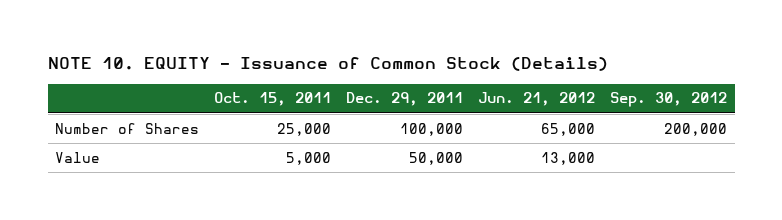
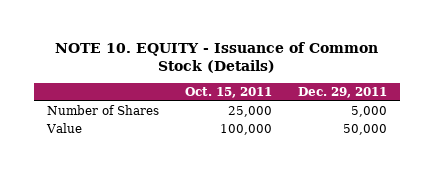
- | Oct. 15, 2011 | Dec. 29, 2011 | Jun. 21, 2012 | Sep. 30, 2012
+ | Oct. 15, 2011 | Dec. 29, 2011
- Number of Shares | 25,000 | 100,000 | 65,000 | 200,000
- Value | 5,000 | 50,000 | 13,000 |
+ Number of Shares | 25,000 | 5,000
+ Value | 100,000 | 50,000

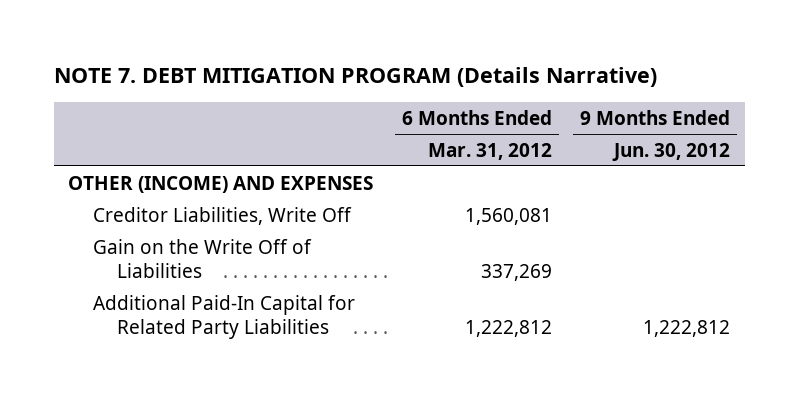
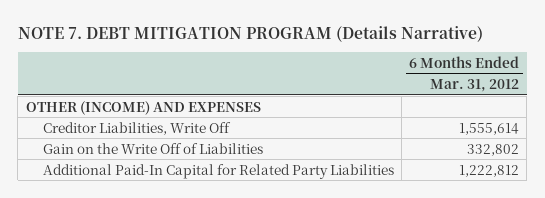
- | 6 Months Ended Mar. 31, 2012 | 9 Months Ended Jun. 30, 2012
+ | 6 Months Ended Mar. 31, 2012
- Creditor Liabilities, Write Off | 1,560,081 |
- Gain on the Write Off of Liabilities | 337,269 |
+ Creditor Liabilities, Write Off | 1,555,614
+ Gain on the Write Off of Liabilities | 332,802

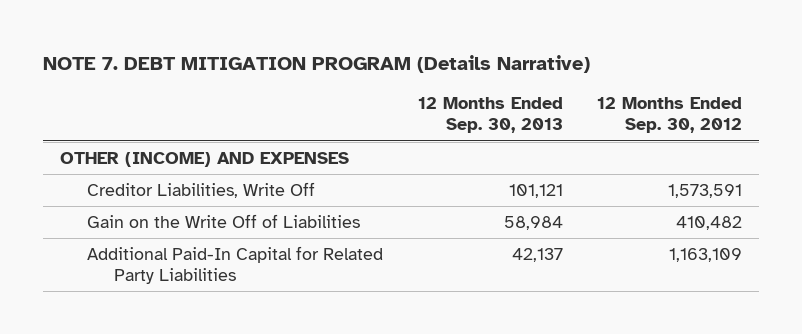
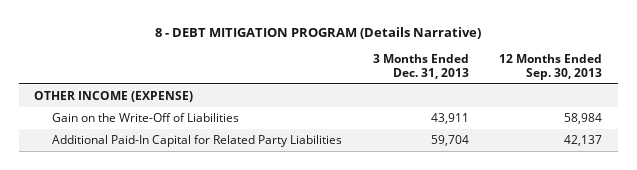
- NOTE 7. DEBT MITIGATION PROGRAM (Details Narrative)
+ 8 - DEBT MITIGATION PROGRAM (Details Narrative)
- | 12 Months Ended Sep. 30, 2013 | 12 Months Ended Sep. 30, 2012
+ | 3 Months Ended Dec. 31, 2013 | 12 Months Ended Sep. 30, 2013
- OTHER (INCOME) AND EXPENSES
- Creditor Liabilities, Write Off | 101,121 | 1,573,591
- Gain on the Write Off of Liabilities | 58,984 | 410,482
+ OTHER INCOME (EXPENSE)
+ Gain on the Write-Off of Liabilities | 43,911 | 58,984

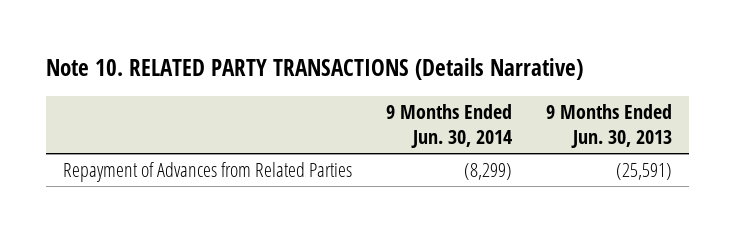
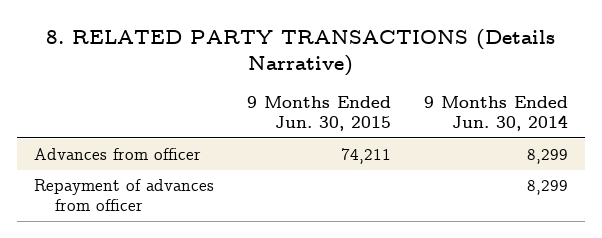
- Note 10. RELATED PARTY TRANSACTIONS (Details Narrative)
+ 8. RELATED PARTY TRANSACTIONS (Details Narrative)
- | 9 Months Ended Jun. 30, 2014 | 9 Months Ended Jun. 30, 2013
+ | 9 Months Ended Jun. 30, 2015 | 9 Months Ended Jun. 30, 2014
- Repayment of Advances from Related Parties | (8,299) | (25,591)
+ Advances from officer | 74,211 | 8,299
+ Repayment of advances from officer | | 8,299

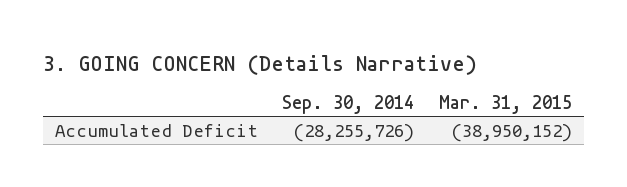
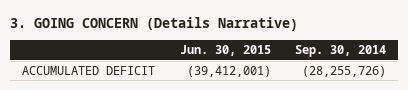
- | Sep. 30, 2014 | Mar. 31, 2015
+ | Jun. 30, 2015 | Sep. 30, 2014
- Accumulated Deficit | (28,255,726) | (38,950,152)
+ ACCUMULATED DEFICIT | (39,412,001) | (28,255,726)

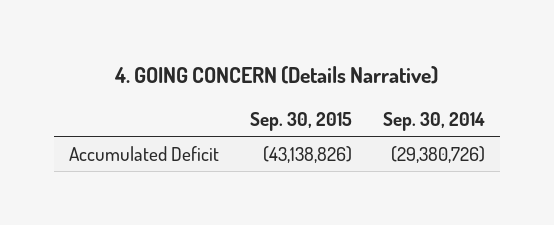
- 3. GOING CONCERN (Details Narrative)
+ 4. GOING CONCERN (Details Narrative)
- | Jun. 30, 2015 | Sep. 30, 2014
+ | Sep. 30, 2015 | Sep. 30, 2014
- ACCUMULATED DEFICIT | (39,412,001) | (28,255,726)
+ Accumulated Deficit | (43,138,826) | (29,380,726)

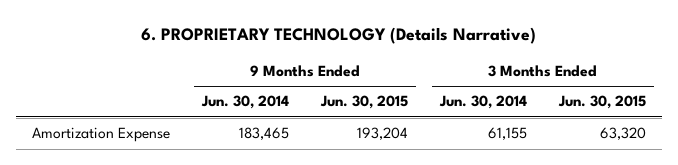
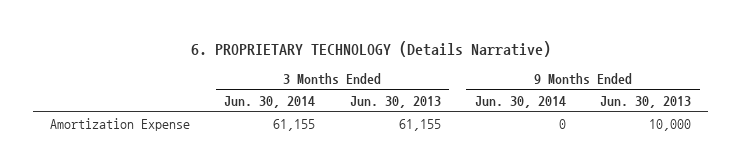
- | 9 Months Ended Jun. 30, 2014 | 9 Months Ended Jun. 30, 2015 | 3 Months Ended Jun. 30, 2014 | 3 Months Ended Jun. 30, 2015
+ | 3 Months Ended Jun. 30, 2014 | 3 Months Ended Jun. 30, 2013 | 9 Months Ended Jun. 30, 2014 | 9 Months Ended Jun. 30, 2013
- Amortization Expense | 183,465 | 193,204 | 61,155 | 63,320
+ Amortization Expense | 61,155 | 61,155 | 0 | 10,000

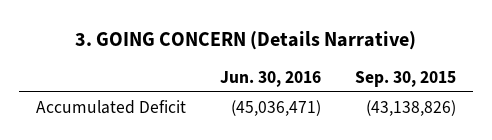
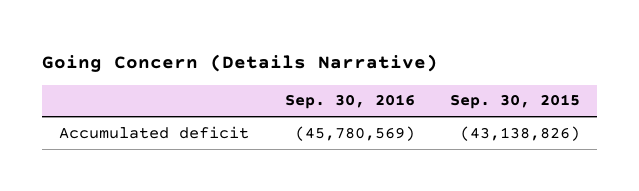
- 3. GOING CONCERN (Details Narrative)
+ Going Concern (Details Narrative)
- | Jun. 30, 2016 | Sep. 30, 2015
+ | Sep. 30, 2016 | Sep. 30, 2015
- Accumulated Deficit | (45,036,471) | (43,138,826)
+ Accumulated deficit | (45,780,569) | (43,138,826)

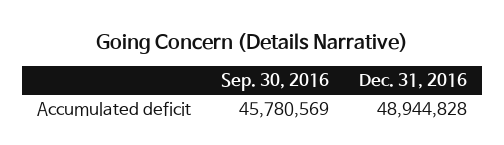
- | Sep. 30, 2016 | Sep. 30, 2015
+ | Sep. 30, 2016 | Dec. 31, 2016
- Accumulated deficit | (45,780,569) | (43,138,826)
+ Accumulated deficit | 45,780,569 | 48,944,828

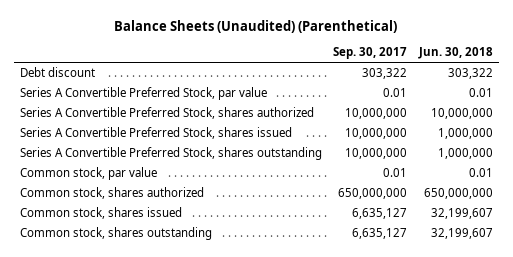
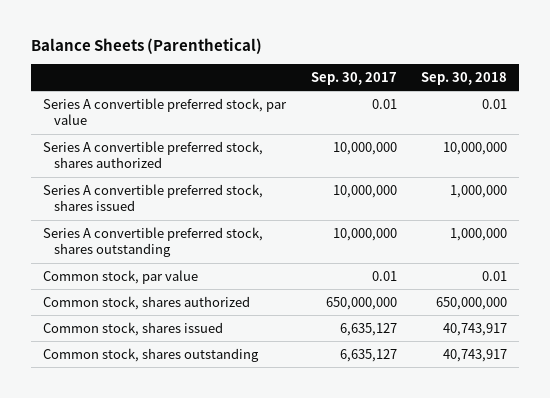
- Balance Sheets (Unaudited) (Parenthetical)
+ Balance Sheets (Parenthetical)
- | Sep. 30, 2017 | Jun. 30, 2018
+ | Sep. 30, 2017 | Sep. 30, 2018
- Debt discount | 303,322 | 303,322
- Series A Convertible Preferred Stock, par value | 0.01 | 0.01
- Series A Convertible Preferred Stock, shares authorized | 10,000,000 | 10,000,000
- Series A Convertible Preferred Stock, shares issued | 10,000,000 | 1,000,000
- Series A Convertible Preferred Stock, shares outstanding | 10,000,000 | 1,000,000
+ Series A convertible preferred stock, par value | 0.01 | 0.01
+ Series A convertible preferred stock, shares authorized | 10,000,000 | 10,000,000
+ Series A convertible preferred stock, shares issued | 10,000,000 | 1,000,000
+ Series A convertible preferred stock, shares outstanding | 10,000,000 | 1,000,000

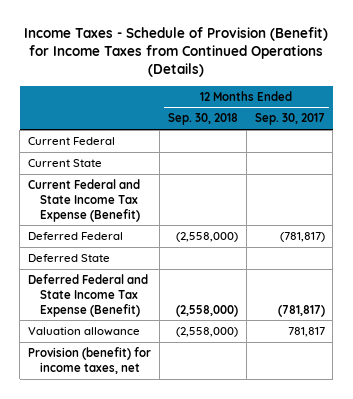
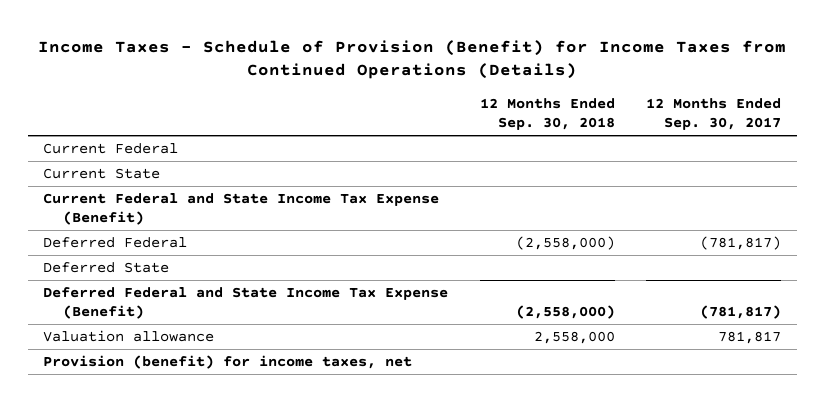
- Valuation allowance | (2,558,000) | 781,817
+ Valuation allowance | 2,558,000 | 781,817

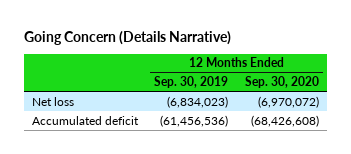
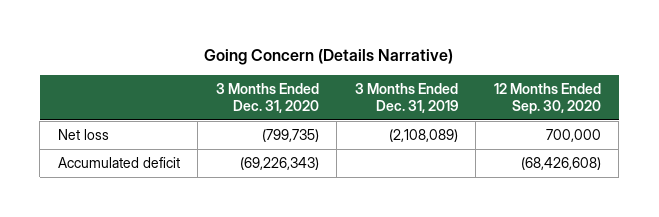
- | 12 Months Ended Sep. 30, 2019 | 12 Months Ended Sep. 30, 2020
+ | 3 Months Ended Dec. 31, 2020 | 3 Months Ended Dec. 31, 2019 | 12 Months Ended Sep. 30, 2020
- Net loss | (6,834,023) | (6,970,072)
+ Net loss | (799,735) | (2,108,089) | 700,000

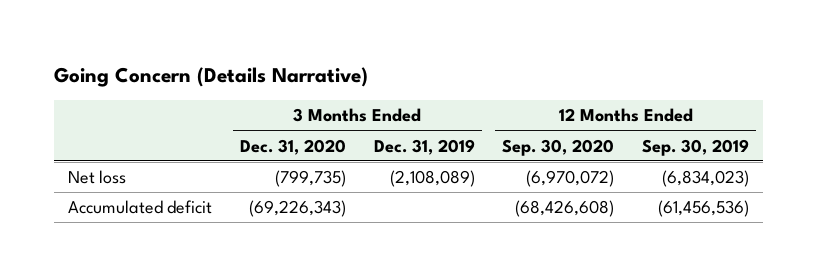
- | 3 Months Ended Dec. 31, 2020 | 3 Months Ended Dec. 31, 2019 | 12 Months Ended Sep. 30, 2020
+ | 3 Months Ended Dec. 31, 2020 | 3 Months Ended Dec. 31, 2019 | 12 Months Ended Sep. 30, 2020 | 12 Months Ended Sep. 30, 2019
- Net loss | (799,735) | (2,108,089) | 700,000
+ Net loss | (799,735) | (2,108,089) | (6,970,072) | (6,834,023)

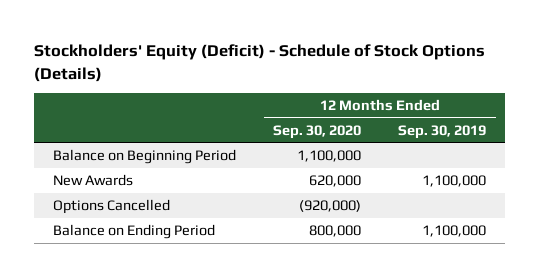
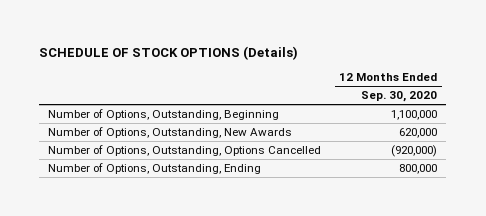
- Stockholders' Equity (Deficit) - Schedule of Stock Options (Details)
+ SCHEDULE OF STOCK OPTIONS (Details)
- | 12 Months Ended Sep. 30, 2020 | 12 Months Ended Sep. 30, 2019
+ | 12 Months Ended Sep. 30, 2020
- Balance on Beginning Period | 1,100,000 |
- New Awards | 620,000 | 1,100,000
- Options Cancelled | (920,000) |
- Balance on Ending Period | 800,000 | 1,100,000
+ Number of Options, Outstanding, Beginning | 1,100,000
+ Number of Options, Outstanding, New Awards | 620,000
+ Number of Options, Outstanding, Options Cancelled | (920,000)
+ Number of Options, Outstanding, Ending | 800,000

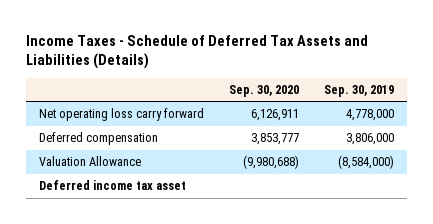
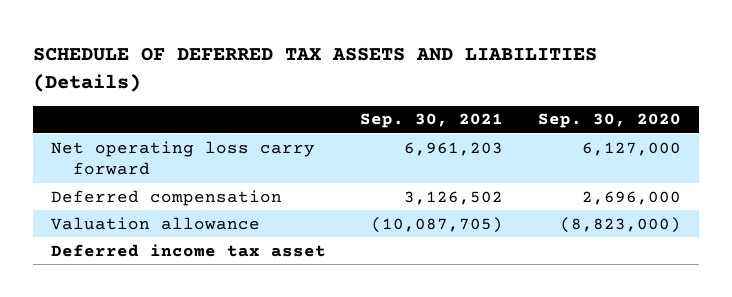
- Income Taxes - Schedule of Deferred Tax Assets and Liabilities (Details)
+ SCHEDULE OF DEFERRED TAX ASSETS AND LIABILITIES (Details)
- | Sep. 30, 2020 | Sep. 30, 2019
+ | Sep. 30, 2021 | Sep. 30, 2020
- Net operating loss carry forward | 6,126,911 | 4,778,000
- Deferred compensation | 3,853,777 | 3,806,000
- Valuation Allowance | (9,980,688) | (8,584,000)
+ Net operating loss carry forward | 6,961,203 | 6,127,000
+ Deferred compensation | 3,126,502 | 2,696,000
+ Valuation allowance | (10,087,705) | (8,823,000)

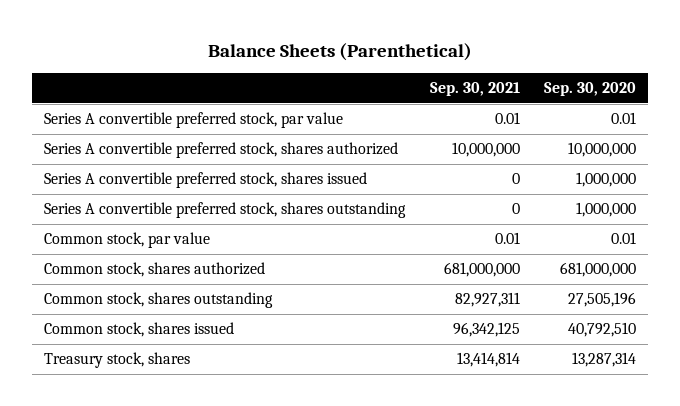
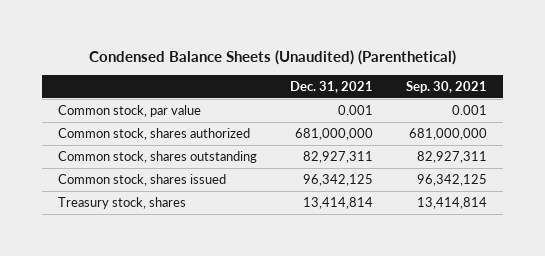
- Balance Sheets (Parenthetical)
+ Condensed Balance Sheets (Unaudited) (Parenthetical)
- | Sep. 30, 2021 | Sep. 30, 2020
+ | Dec. 31, 2021 | Sep. 30, 2021
- Series A convertible preferred stock, par value | 0.01 | 0.01
- Series A convertible preferred stock, shares authorized | 10,000,000 | 10,000,000
- Series A convertible preferred stock, shares issued | 0 | 1,000,000
- Series A convertible preferred stock, shares outstanding | 0 | 1,000,000
- Common stock, par value | 0.01 | 0.01
+ Common stock, par value | 0.001 | 0.001

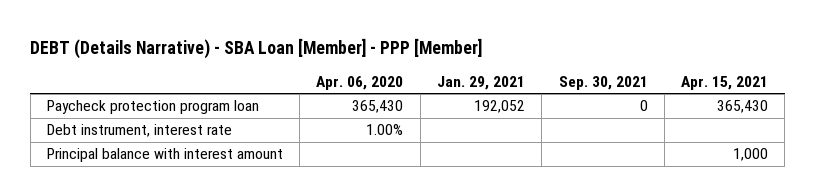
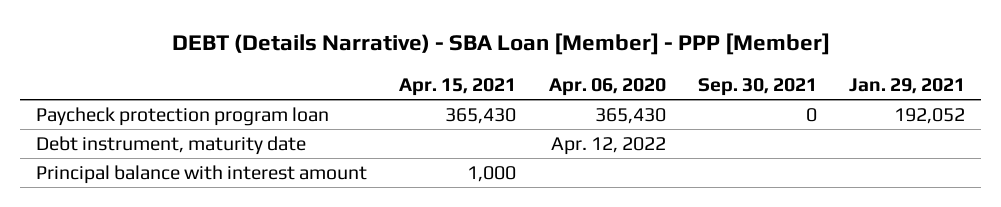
- | Apr. 06, 2020 | Jan. 29, 2021 | Sep. 30, 2021 | Apr. 15, 2021
+ | Apr. 15, 2021 | Apr. 06, 2020 | Sep. 30, 2021 | Jan. 29, 2021
- Debt instrument, interest rate | 1.00% | | |
+ Debt instrument, maturity date | | Apr. 12, 2022 | |

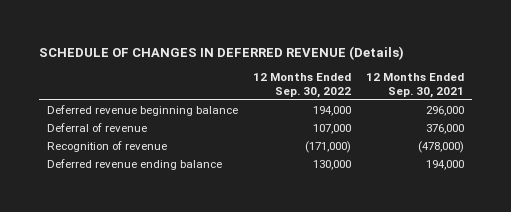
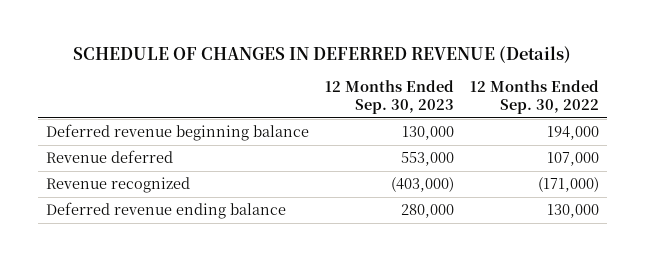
- | 12 Months Ended Sep. 30, 2022 | 12 Months Ended Sep. 30, 2021
+ | 12 Months Ended Sep. 30, 2023 | 12 Months Ended Sep. 30, 2022
- Deferral of revenue | 107,000 | 376,000
- Recognition of revenue | (171,000) | (478,000)
+ Revenue deferred | 553,000 | 107,000
+ Revenue recognized | (403,000) | (171,000)

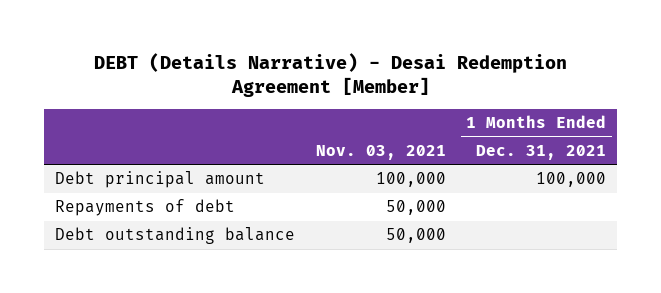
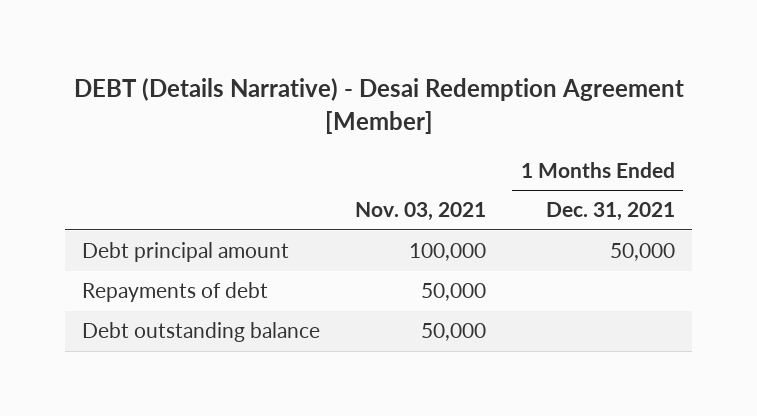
- Debt principal amount | 100,000 | 100,000
+ Debt principal amount | 100,000 | 50,000

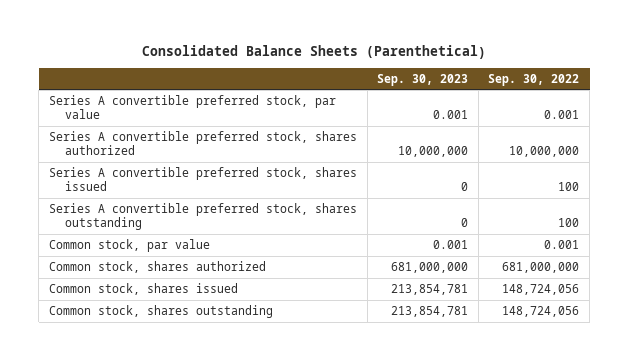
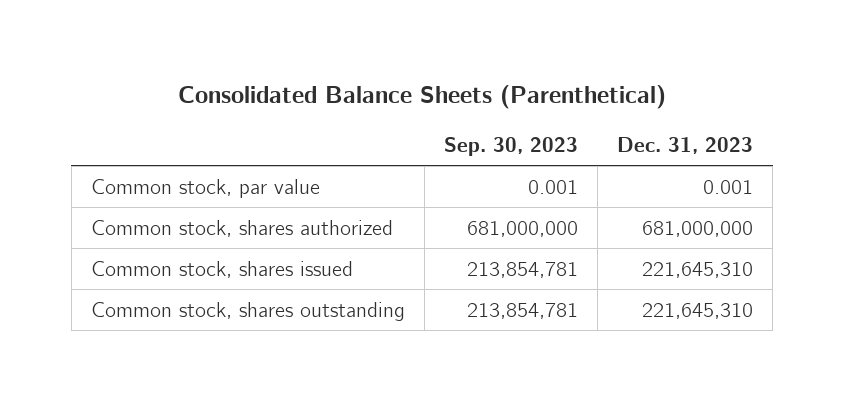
- | Sep. 30, 2023 | Sep. 30, 2022
+ | Sep. 30, 2023 | Dec. 31, 2023
- Series A convertible preferred stock, par value | 0.001 | 0.001
- Series A convertible preferred stock, shares authorized | 10,000,000 | 10,000,000
- Series A convertible preferred stock, shares issued | 0 | 100
- Series A convertible preferred stock, shares outstanding | 0 | 100

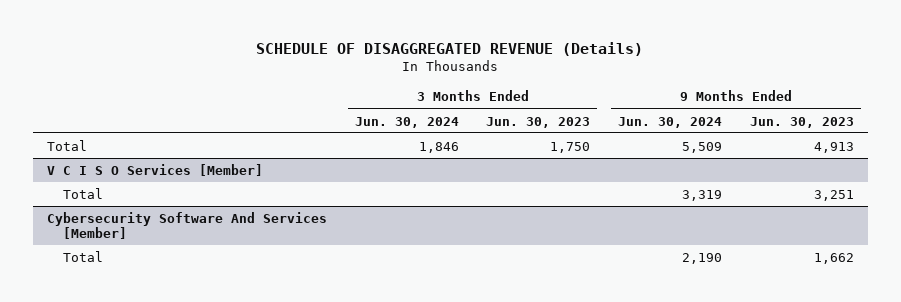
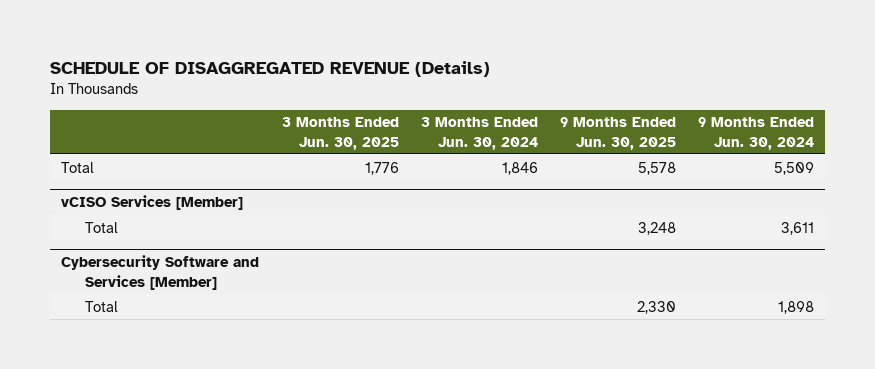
- | 3 Months Ended Jun. 30, 2024 | 3 Months Ended Jun. 30, 2023 | 9 Months Ended Jun. 30, 2024 | 9 Months Ended Jun. 30, 2023
+ | 3 Months Ended Jun. 30, 2025 | 3 Months Ended Jun. 30, 2024 | 9 Months Ended Jun. 30, 2025 | 9 Months Ended Jun. 30, 2024
- V C I S O Services [Member]
- Total | | | 3,319 | 3,251
- Cybersecurity Software And Services [Member]
- Total | | | 2,190 | 1,662
+ vCISO Services [Member]
+ Total | | | 3,248 | 3,611
+ Cybersecurity Software and Services [Member]
+ Total | | | 2,330 | 1,898

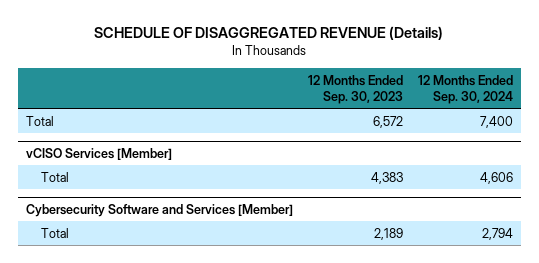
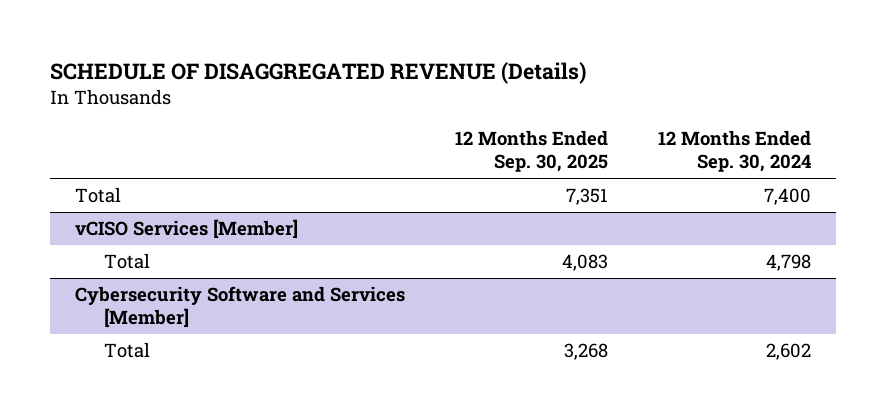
- | 12 Months Ended Sep. 30, 2023 | 12 Months Ended Sep. 30, 2024
+ | 12 Months Ended Sep. 30, 2025 | 12 Months Ended Sep. 30, 2024
@ vCISO Services [Member]
- Total | 4,383 | 4,606
+ Total | 4,083 | 4,798
@ Cybersecurity Software and Services [Member]
- Total | 2,189 | 2,794
+ Total | 3,268 | 2,602

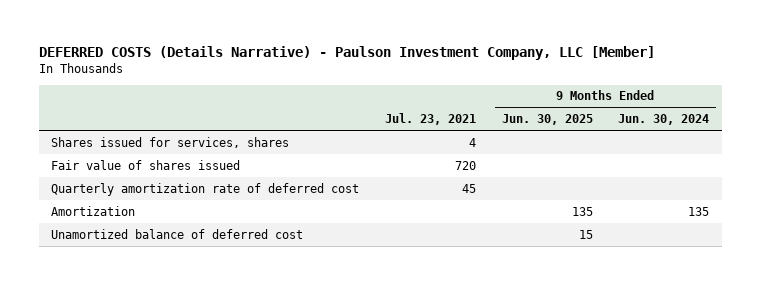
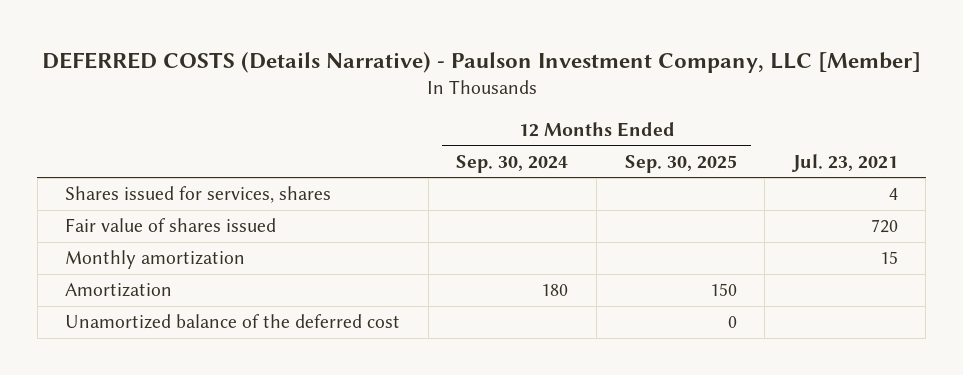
- | Jul. 23, 2021 | 9 Months Ended Jun. 30, 2025 | 9 Months Ended Jun. 30, 2024
+ | 12 Months Ended Sep. 30, 2024 | 12 Months Ended Sep. 30, 2025 | Jul. 23, 2021
- Quarterly amortization rate of deferred cost | 45 | |
+ Monthly amortization | | | 15
- Unamortized balance of deferred cost | | 15 |
+ Unamortized balance of the deferred cost | | 0 |

